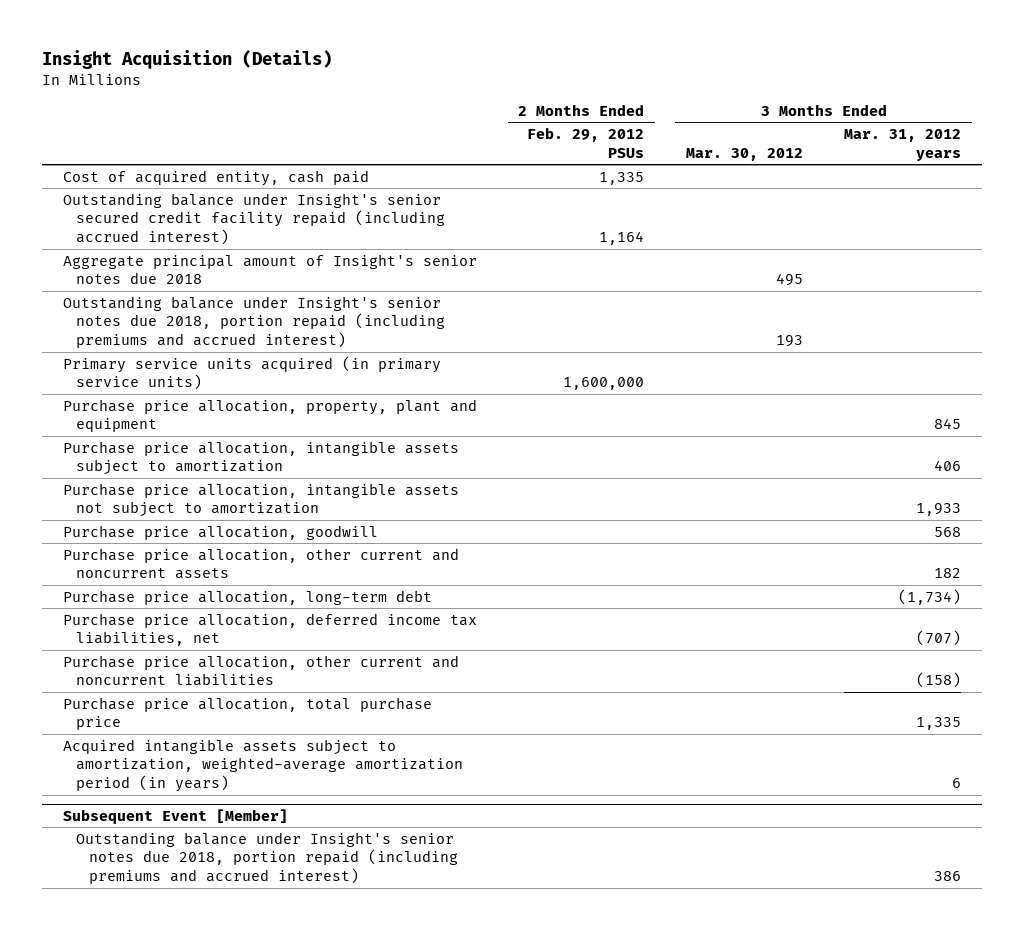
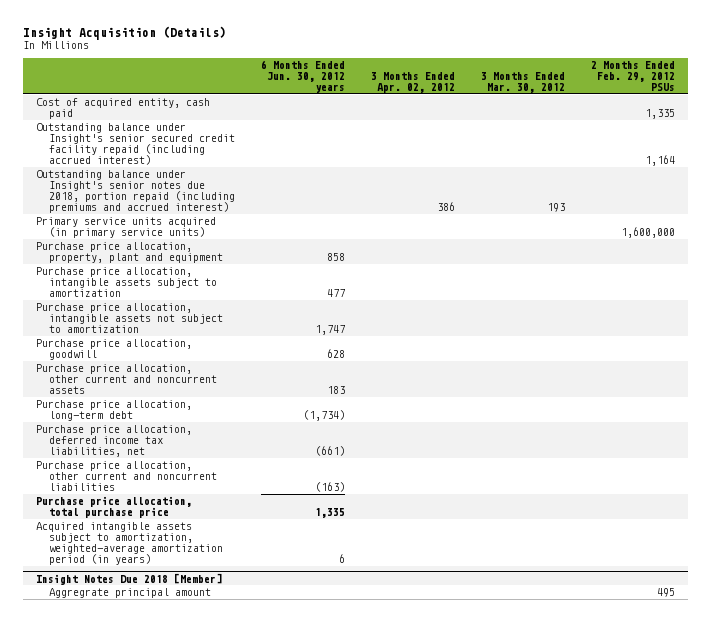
- | 2 Months Ended Feb. 29, 2012 PSUs | 3 Months Ended Mar. 30, 2012 | 3 Months Ended Mar. 31, 2012 years
+ | 6 Months Ended Jun. 30, 2012 years | 3 Months Ended Apr. 02, 2012 | 3 Months Ended Mar. 30, 2012 | 2 Months Ended Feb. 29, 2012 PSUs
- Aggregate principal amount of Insight's senior notes due 2018 | | 495 |
- Subsequent Event [Member]
- Outstanding balance under Insight's senior notes due 2018, portion repaid (including premiums and accrued interest) | | | 386
+ Insight Notes Due 2018 [Member]
+ Aggregrate principal amount | | | | 495

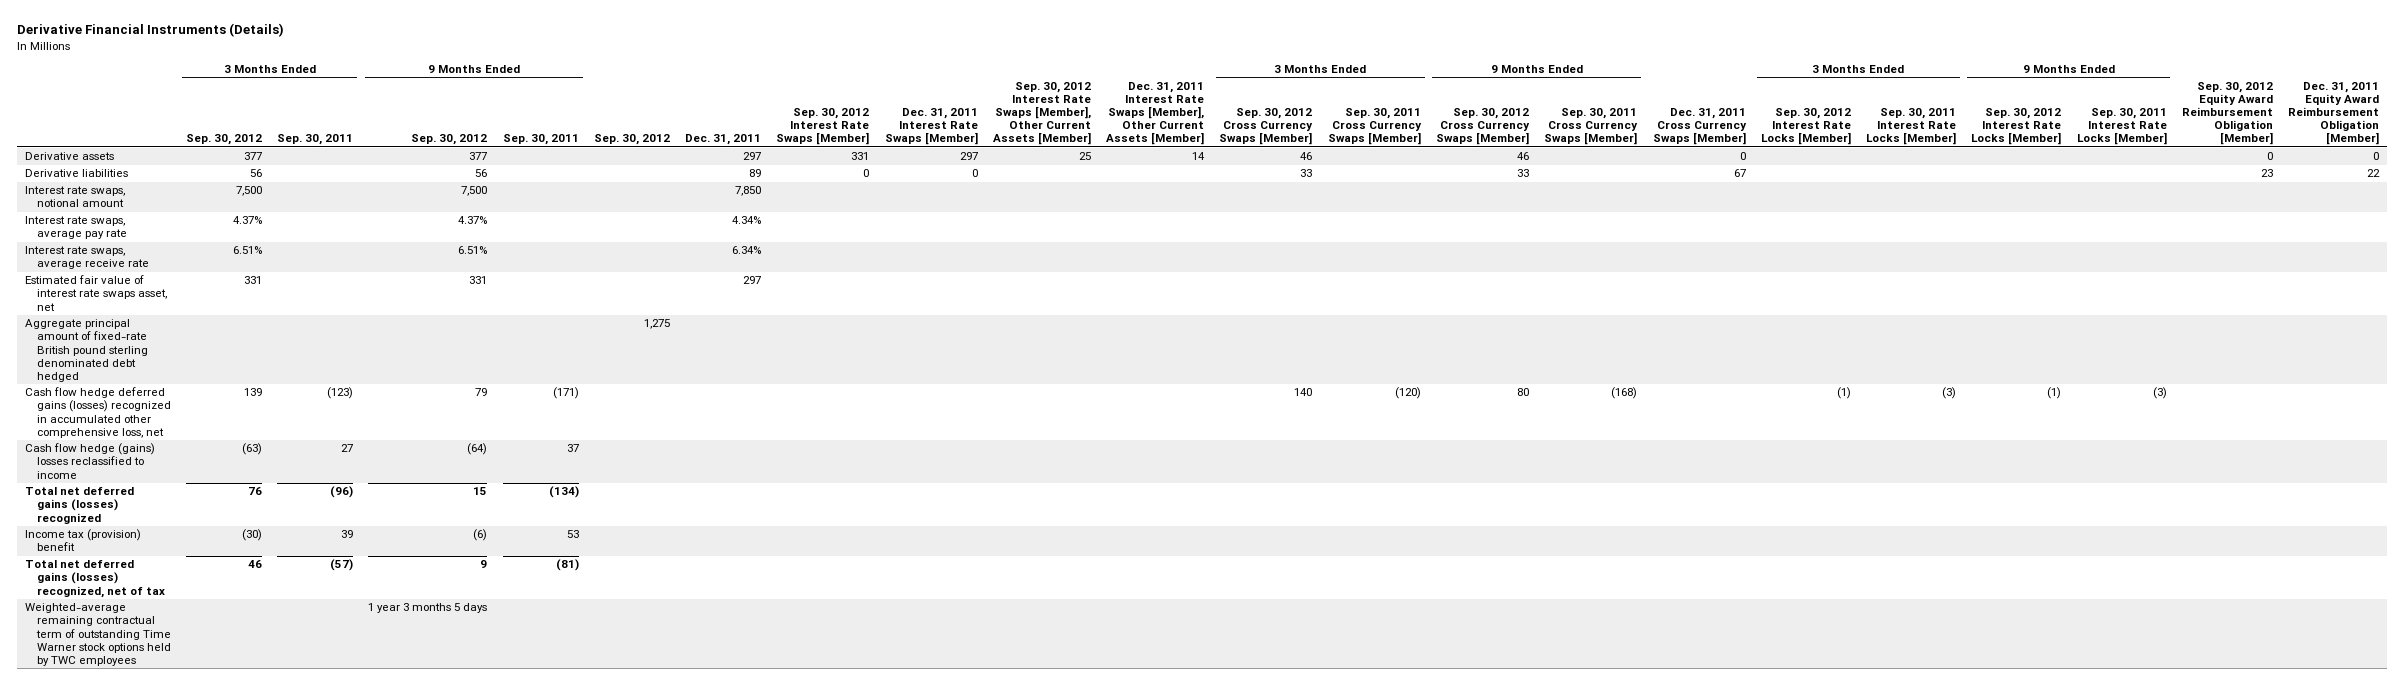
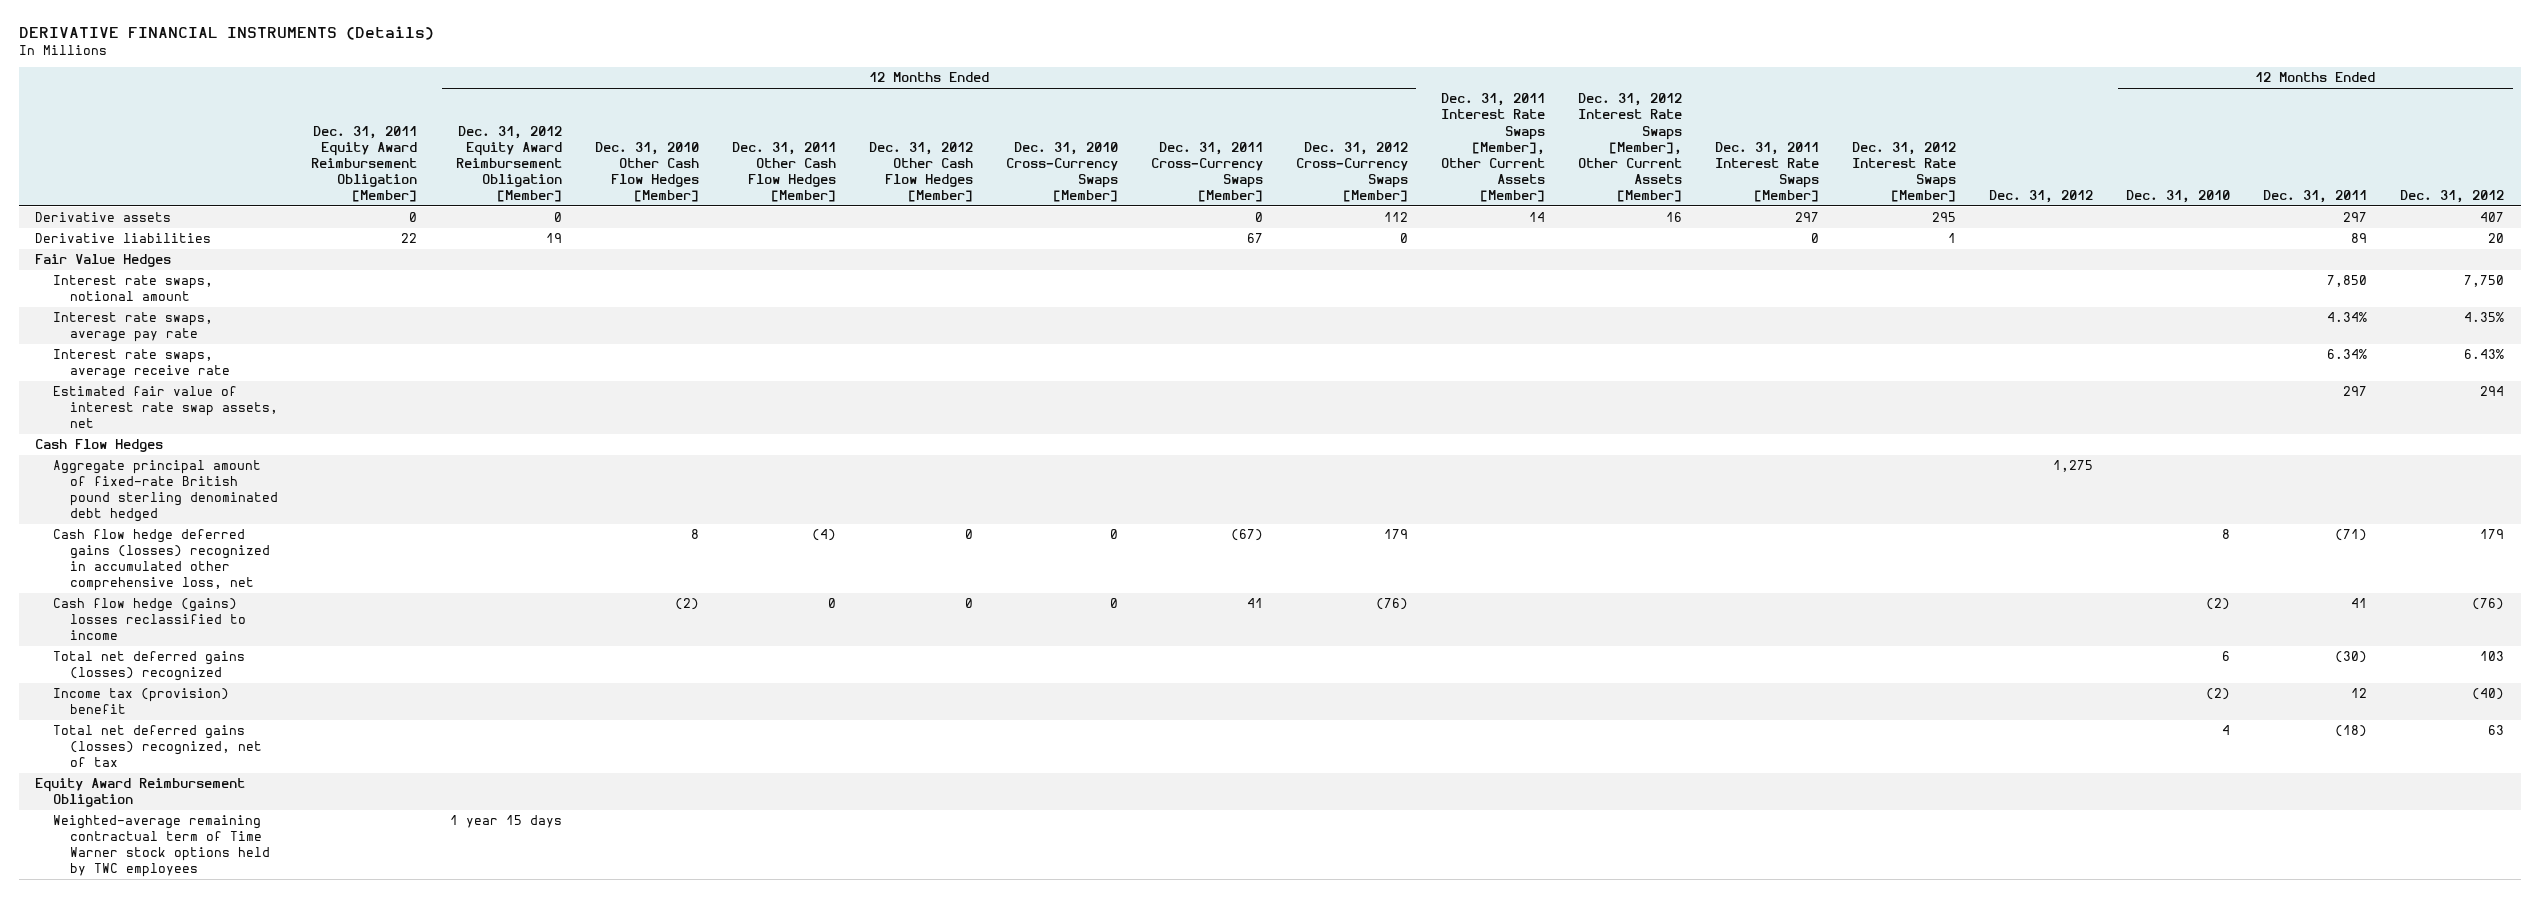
- Derivative Financial Instruments (Details)
+ DERIVATIVE FINANCIAL INSTRUMENTS (Details)
- | 3 Months Ended Sep. 30, 2012 | 3 Months Ended Sep. 30, 2011 | 9 Months Ended Sep. 30, 2012 | 9 Months Ended Sep. 30, 2011 | Sep. 30, 2012 | Dec. 31, 2011 | Sep. 30, 2012 Interest Rate Swaps [Member] | Dec. 31, 2011 Interest Rate Swaps [Member] | Sep. 30, 2012 Interest Rate Swaps [Member], Other Current Assets [Member] | Dec. 31, 2011 Interest Rate Swaps [Member], Other Current Assets [Member] | 3 Months Ended Sep. 30, 2012 Cross Currency Swaps [Member] | 3 Months Ended Sep. 30, 2011 Cross Currency Swaps [Member] | 9 Months Ended Sep. 30, 2012 Cross Currency Swaps [Member] | 9 Months Ended Sep. 30, 2011 Cross Currency Swaps [Member] | Dec. 31, 2011 Cross Currency Swaps [Member] | 3 Months Ended Sep. 30, 2012 Interest Rate Locks [Member] | 3 Months Ended Sep. 30, 2011 Interest Rate Locks [Member] | 9 Months Ended Sep. 30, 2012 Interest Rate Locks [Member] | 9 Months Ended Sep. 30, 2011 Interest Rate Locks [Member] | Sep. 30, 2012 Equity Award Reimbursement Obligation [Member] | Dec. 31, 2011 Equity Award Reimbursement Obligation [Member]
+ | Dec. 31, 2011 Equity Award Reimbursement Obligation [Member] | 12 Months Ended Dec. 31, 2012 Equity Award Reimbursement Obligation [Member] | 12 Months Ended Dec. 31, 2010 Other Cash Flow Hedges [Member] | 12 Months Ended Dec. 31, 2011 Other Cash Flow Hedges [Member] | 12 Months Ended Dec. 31, 2012 Other Cash Flow Hedges [Member] | 12 Months Ended Dec. 31, 2010 Cross-Currency Swaps [Member] | 12 Months Ended Dec. 31, 2011 Cross-Currency Swaps [Member] | 12 Months Ended Dec. 31, 2012 Cross-Currency Swaps [Member] | Dec. 31, 2011 Interest Rate Swaps [Member], Other Current Assets [Member] | Dec. 31, 2012 Interest Rate Swaps [Member], Other Current Assets [Member] | Dec. 31, 2011 Interest Rate Swaps [Member] | Dec. 31, 2012 Interest Rate Swaps [Member] | Dec. 31, 2012 | 12 Months Ended Dec. 31, 2010 | 12 Months Ended Dec. 31, 2011 | 12 Months Ended Dec. 31, 2012
+ Fair Value Hedges
- Estimated fair value of interest rate swaps asset, net | 331 | | 331 | | | 297 | | | | | | | | | | | | | | |
+ Estimated fair value of interest rate swap assets, net | | | | | | | | | | | | | | | 297 | 294
+ Cash Flow Hedges
- Weighted-average remaining contractual term of outstanding Time Warner stock options held by TWC employees | | | 1 year 3 months 5 days | | | | | | | | | | | | | | | | | |
+ Equity Award Reimbursement Obligation
+ Weighted-average remaining contractual term of Time Warner stock options held by TWC employees | | 1 year 15 days | | | | | | | | | | | | | |

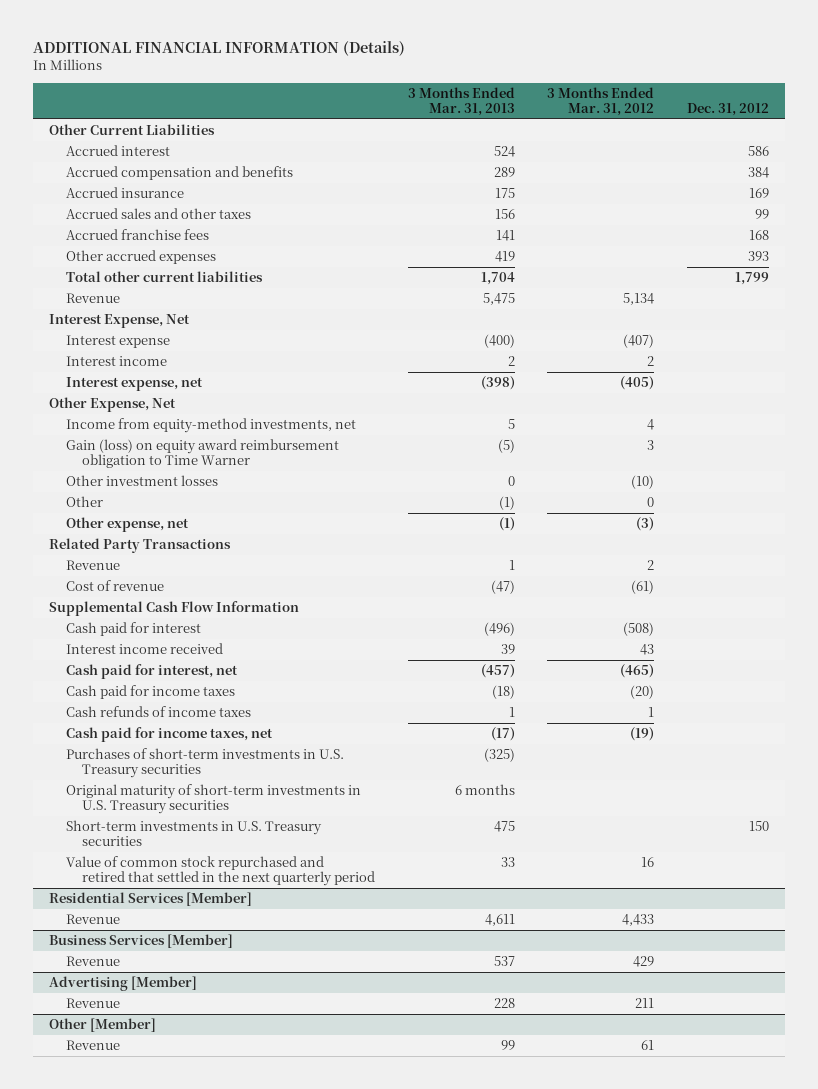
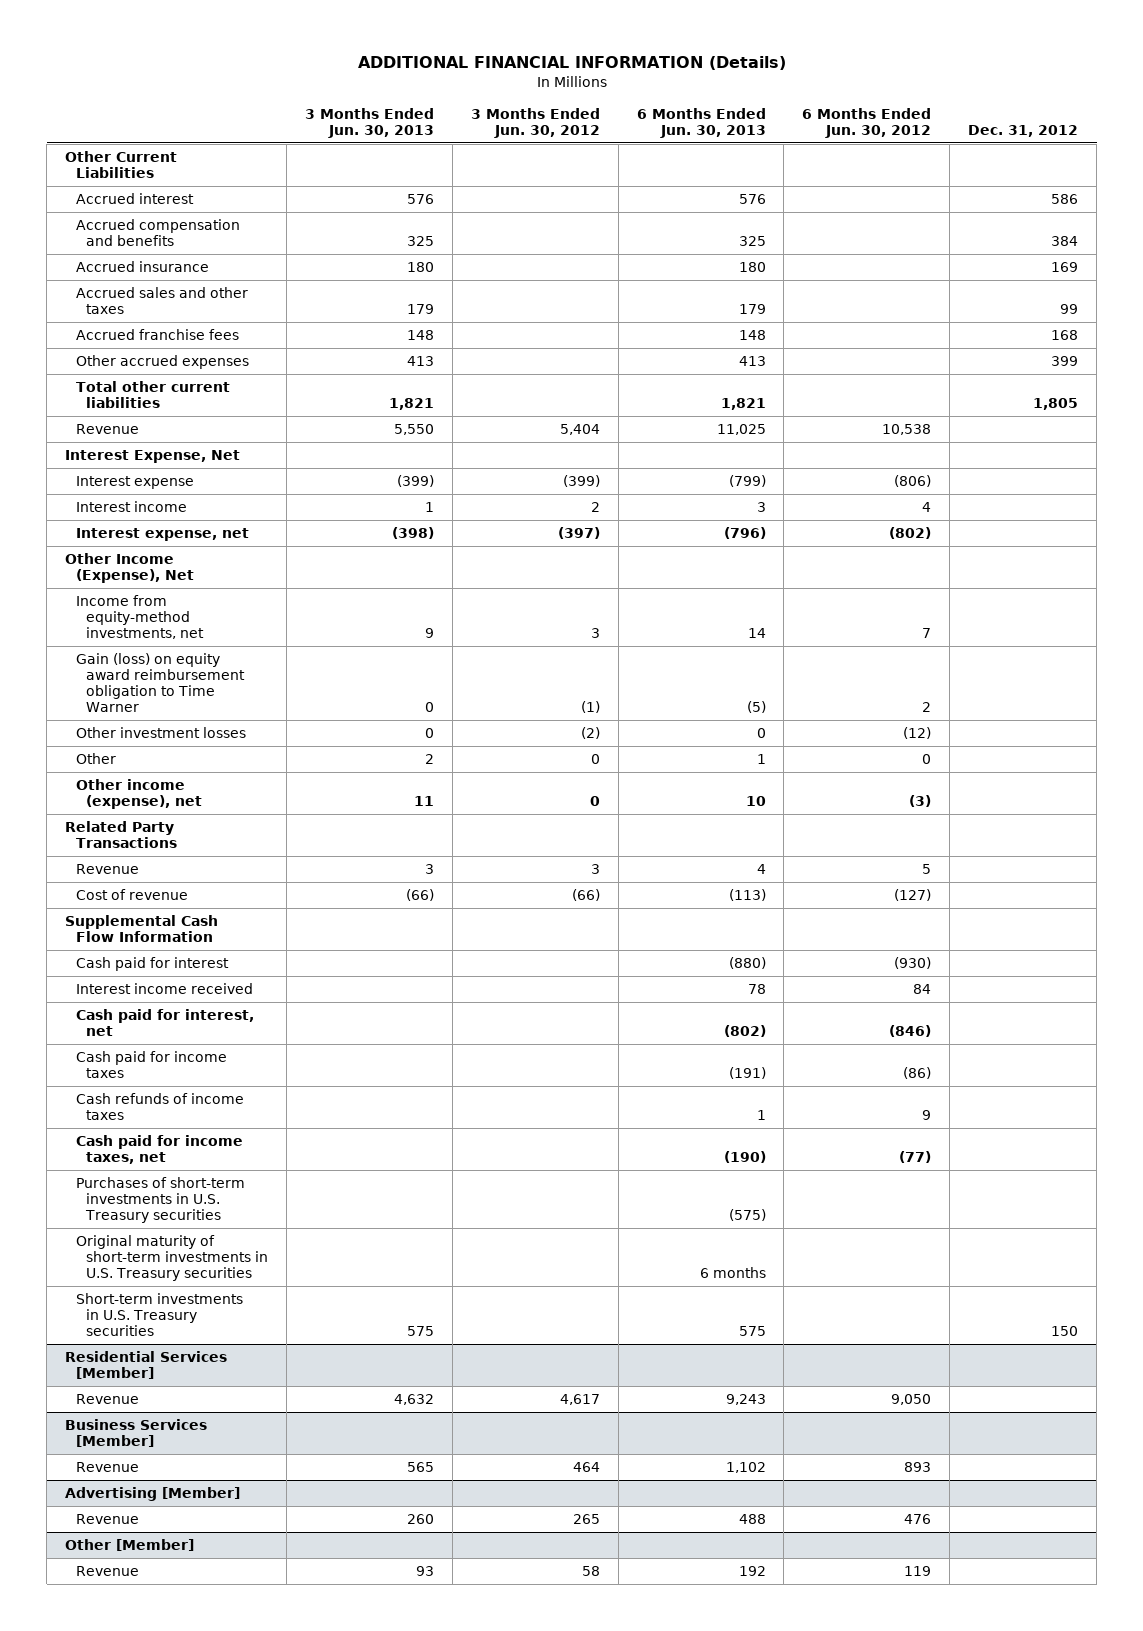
- | 3 Months Ended Mar. 31, 2013 | 3 Months Ended Mar. 31, 2012 | Dec. 31, 2012
+ | 3 Months Ended Jun. 30, 2013 | 3 Months Ended Jun. 30, 2012 | 6 Months Ended Jun. 30, 2013 | 6 Months Ended Jun. 30, 2012 | Dec. 31, 2012
- Other accrued expenses | 419 | | 393
- Total other current liabilities | 1,704 | | 1,799
+ Other accrued expenses | 413 | | 413 | | 399
+ Total other current liabilities | 1,821 | | 1,821 | | 1,805
- Other Expense, Net
+ Other Income (Expense), Net
- Other expense, net | (1) | (3) |
+ Other income (expense), net | 11 | 0 | 10 | (3) |
- Value of common stock repurchased and retired that settled in the next quarterly period | 33 | 16 |

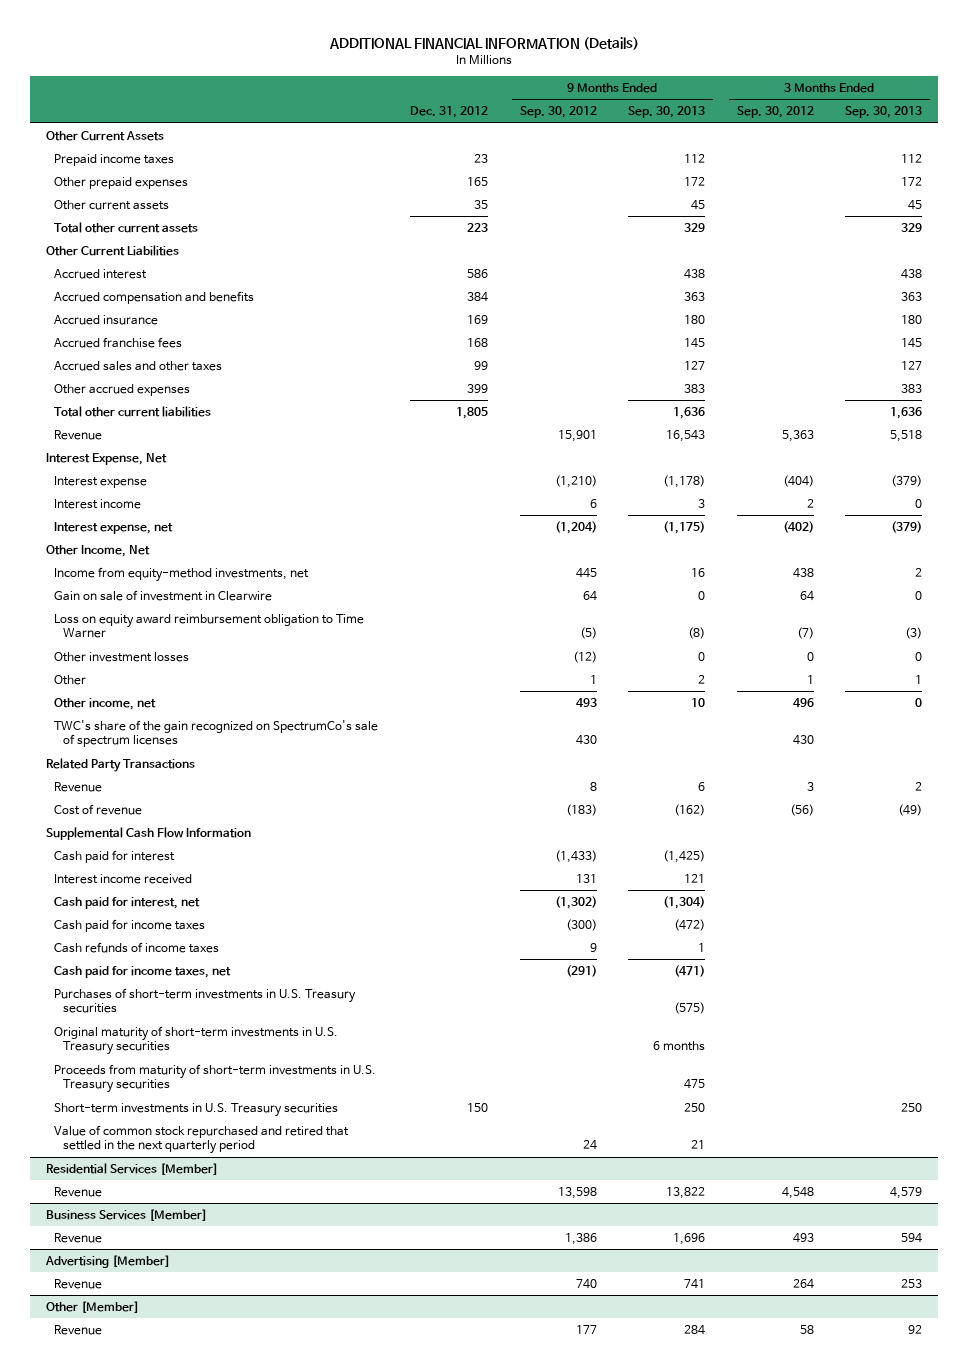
- | 3 Months Ended Jun. 30, 2013 | 3 Months Ended Jun. 30, 2012 | 6 Months Ended Jun. 30, 2013 | 6 Months Ended Jun. 30, 2012 | Dec. 31, 2012
+ | Dec. 31, 2012 | 9 Months Ended Sep. 30, 2012 | 9 Months Ended Sep. 30, 2013 | 3 Months Ended Sep. 30, 2012 | 3 Months Ended Sep. 30, 2013
+ Other Current Assets
+ Prepaid income taxes | 23 | | 112 | | 112
+ Other prepaid expenses | 165 | | 172 | | 172
+ Other current assets | 35 | | 45 | | 45
+ Total other current assets | 223 | | 329 | | 329
moved down: Accrued sales and other taxes | 99 | | 127 | | 127
- Other Income (Expense), Net
+ Other Income, Net
- Gain (loss) on equity award reimbursement obligation to Time Warner | 0 | (1) | (5) | 2 |
+ Gain on sale of investment in Clearwire | | 64 | 0 | 64 | 0
+ Loss on equity award reimbursement obligation to Time Warner | | (5) | (8) | (7) | (3)
- Other income (expense), net | 11 | 0 | 10 | (3) |
+ Other income, net | | 493 | 10 | 496 | 0
+ TWC's share of the gain recognized on SpectrumCo's sale of spectrum licenses | | 430 | | 430 |
+ Proceeds from maturity of short-term investments in U.S. Treasury securities | | | 475 | |
+ Value of common stock repurchased and retired that settled in the next quarterly period | | 24 | 21 | |

